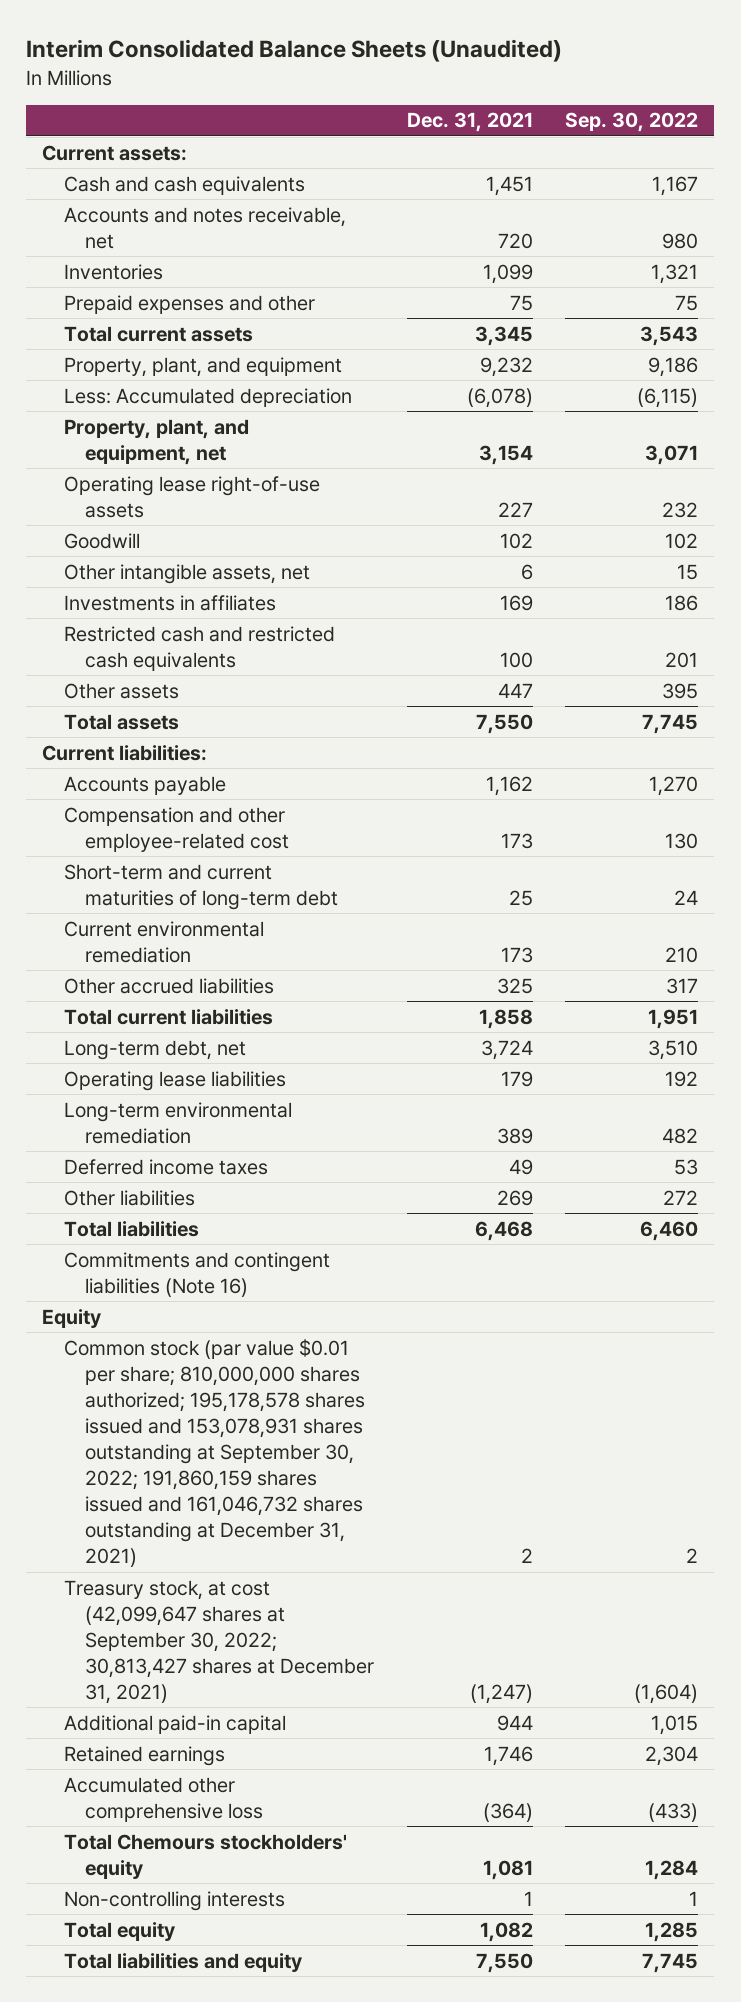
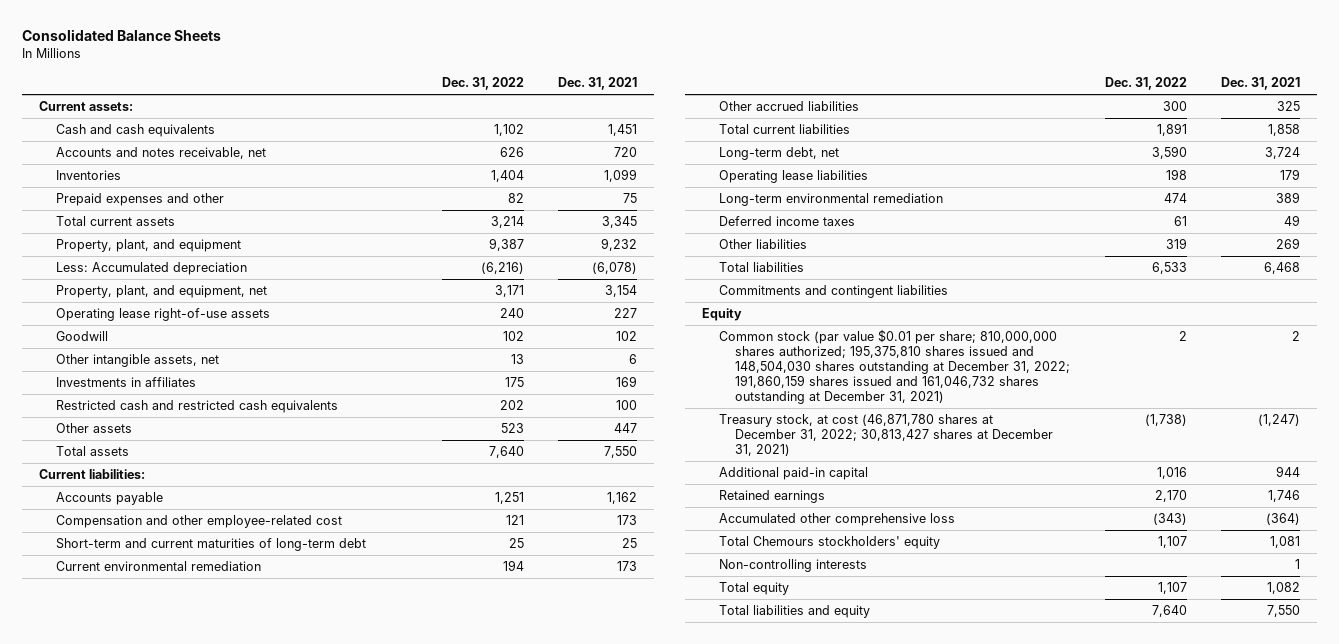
- Interim Consolidated Balance Sheets (Unaudited)
+ Consolidated Balance Sheets
- | Dec. 31, 2021 | Sep. 30, 2022
+ | Dec. 31, 2022 | Dec. 31, 2021
- Commitments and contingent liabilities (Note 16)
+ Commitments and contingent liabilities
- Common stock (par value $0.01 per share; 810,000,000 shares authorized; 195,178,578 shares issued and 153,078,931 shares outstanding at September 30, 2022; 191,860,159 shares issued and 161,046,732 shares outstanding at December 31, 2021) | 2 | 2
- Treasury stock, at cost (42,099,647 shares at September 30, 2022; 30,813,427 shares at December 31, 2021) | (1,247) | (1,604)
+ Common stock (par value $0.01 per share; 810,000,000 shares authorized; 195,375,810 shares issued and 148,504,030 shares outstanding at December 31, 2022; 191,860,159 shares issued and 161,046,732 shares outstanding at December 31, 2021) | 2 | 2
+ Treasury stock, at cost (46,871,780 shares at December 31, 2022; 30,813,427 shares at December 31, 2021) | (1,738) | (1,247)

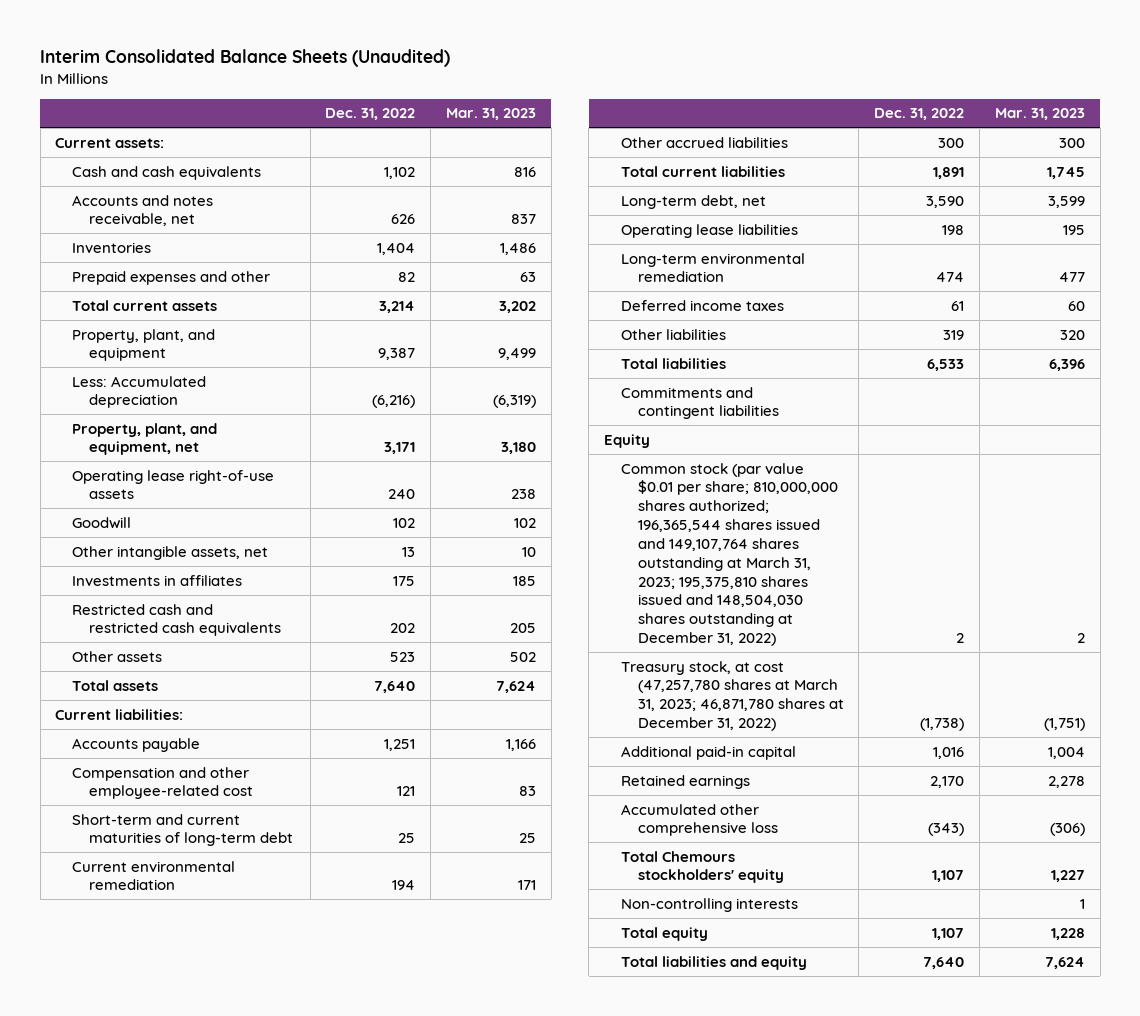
- Consolidated Balance Sheets
+ Interim Consolidated Balance Sheets (Unaudited)
- | Dec. 31, 2022 | Dec. 31, 2021
+ | Dec. 31, 2022 | Mar. 31, 2023
- Common stock (par value $0.01 per share; 810,000,000 shares authorized; 195,375,810 shares issued and 148,504,030 shares outstanding at December 31, 2022; 191,860,159 shares issued and 161,046,732 shares outstanding at December 31, 2021) | 2 | 2
- Treasury stock, at cost (46,871,780 shares at December 31, 2022; 30,813,427 shares at December 31, 2021) | (1,738) | (1,247)
+ Common stock (par value $0.01 per share; 810,000,000 shares authorized; 196,365,544 shares issued and 149,107,764 shares outstanding at March 31, 2023; 195,375,810 shares issued and 148,504,030 shares outstanding at December 31, 2022) | 2 | 2
+ Treasury stock, at cost (47,257,780 shares at March 31, 2023; 46,871,780 shares at December 31, 2022) | (1,738) | (1,751)

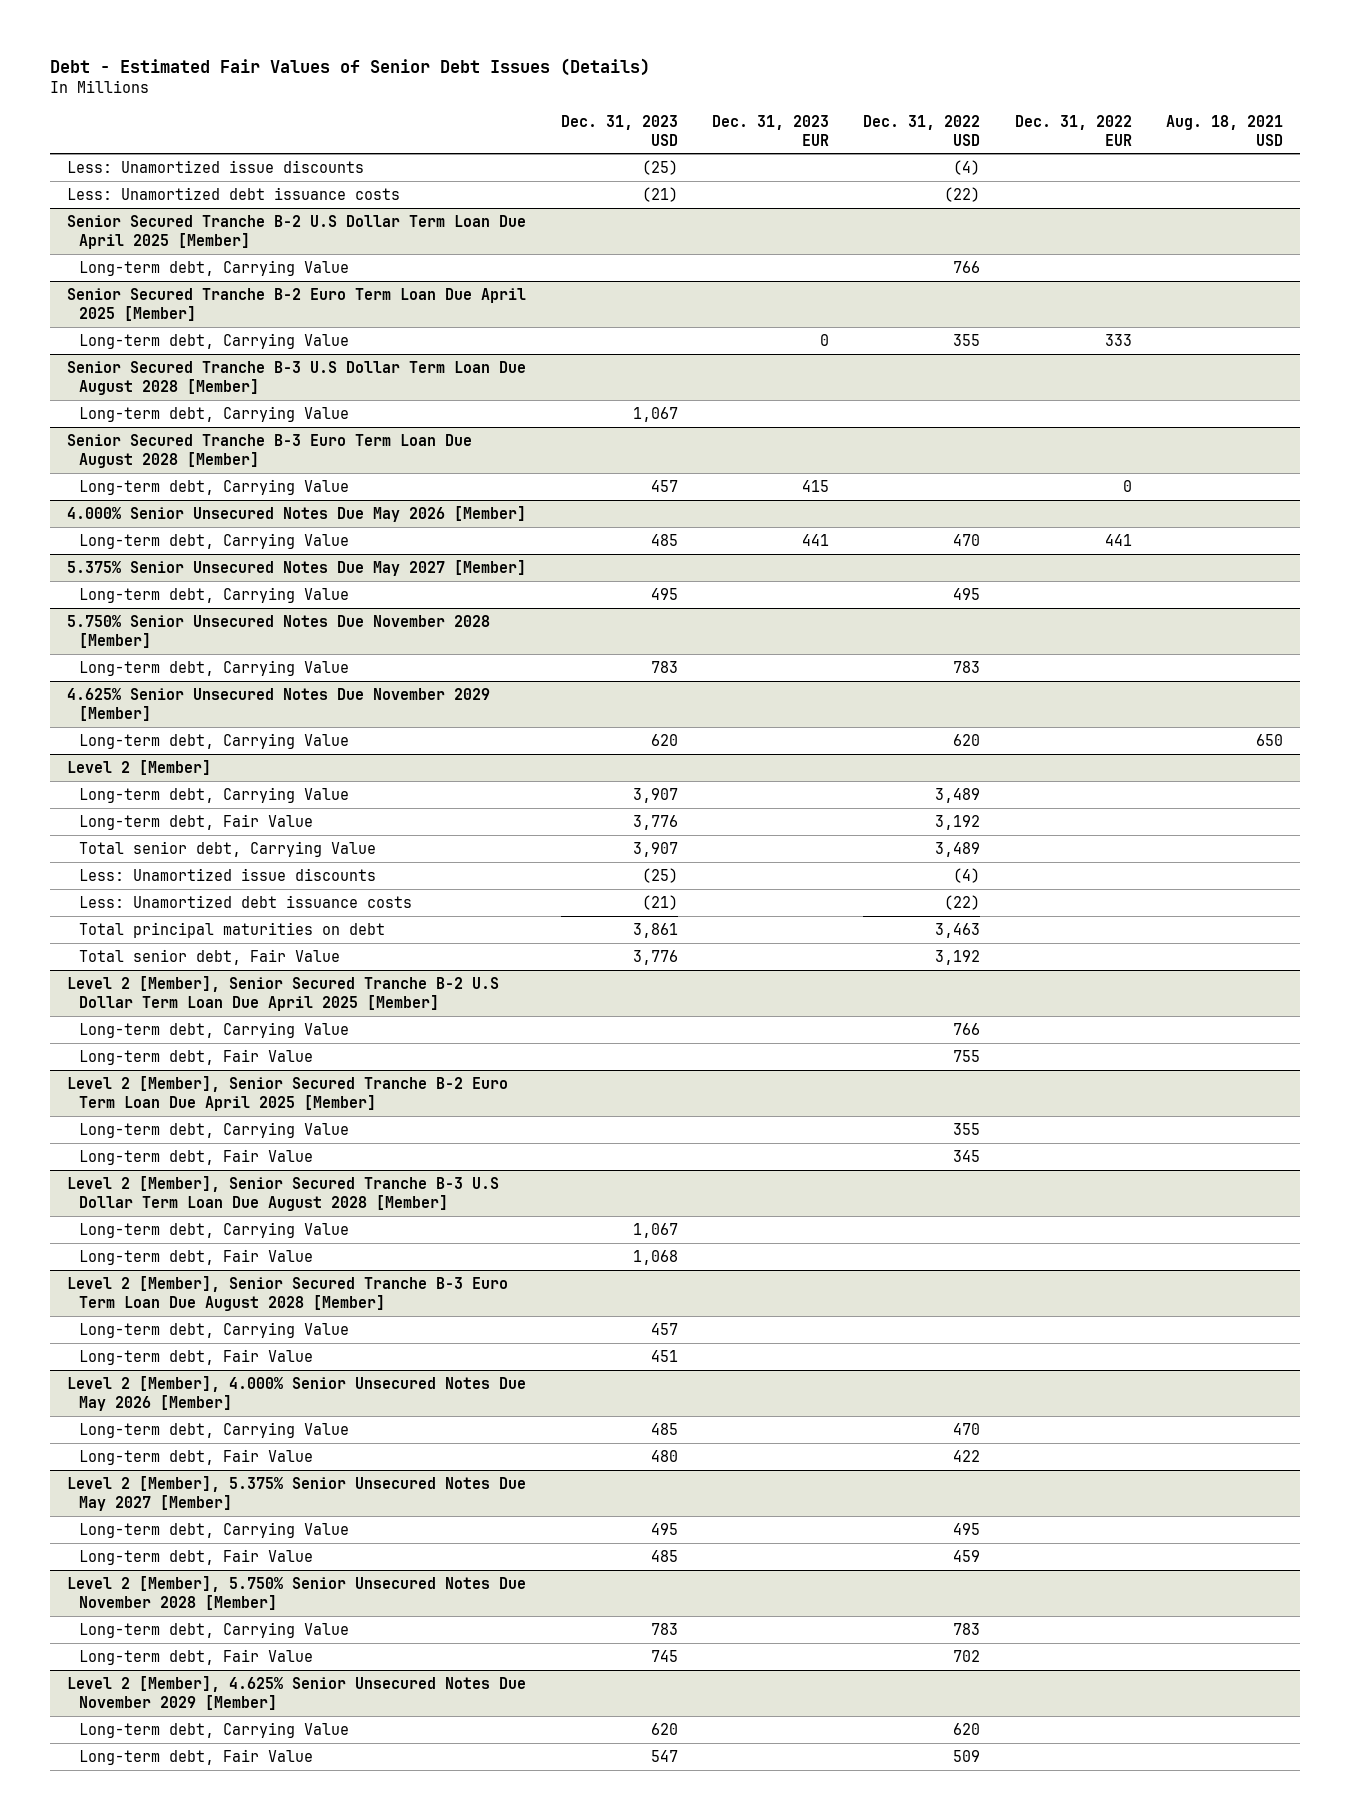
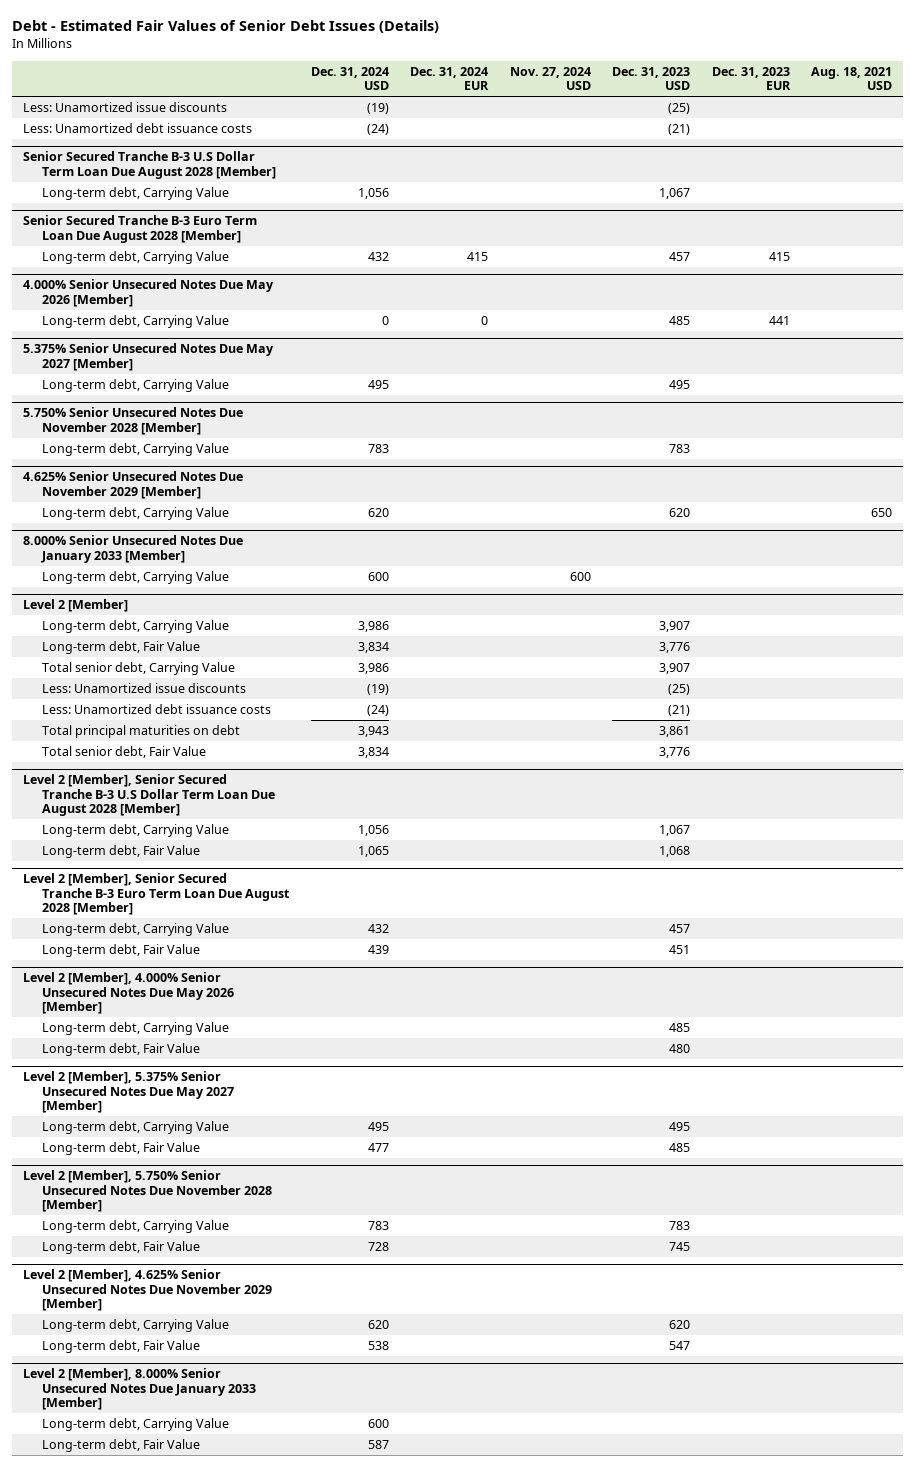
- | Dec. 31, 2023 USD | Dec. 31, 2023 EUR | Dec. 31, 2022 USD | Dec. 31, 2022 EUR | Aug. 18, 2021 USD
+ | Dec. 31, 2024 USD | Dec. 31, 2024 EUR | Nov. 27, 2024 USD | Dec. 31, 2023 USD | Dec. 31, 2023 EUR | Aug. 18, 2021 USD
- Senior Secured Tranche B-2 U.S Dollar Term Loan Due April 2025 [Member]
- Long-term debt, Carrying Value | | | 766 | |
- Senior Secured Tranche B-2 Euro Term Loan Due April 2025 [Member]
- Long-term debt, Carrying Value | | 0 | 355 | 333 |
+ 8.000% Senior Unsecured Notes Due January 2033 [Member]
+ Long-term debt, Carrying Value | 600 | | 600 | | |
- Level 2 [Member], Senior Secured Tranche B-2 U.S Dollar Term Loan Due April 2025 [Member]
- Long-term debt, Carrying Value | | | 766 | |
- Long-term debt, Fair Value | | | 755 | |
- Level 2 [Member], Senior Secured Tranche B-2 Euro Term Loan Due April 2025 [Member]
- Long-term debt, Carrying Value | | | 355 | |
- Long-term debt, Fair Value | | | 345 | |
+ Level 2 [Member], 8.000% Senior Unsecured Notes Due January 2033 [Member]
+ Long-term debt, Carrying Value | 600 | | | | |
+ Long-term debt, Fair Value | 587 | | | | |

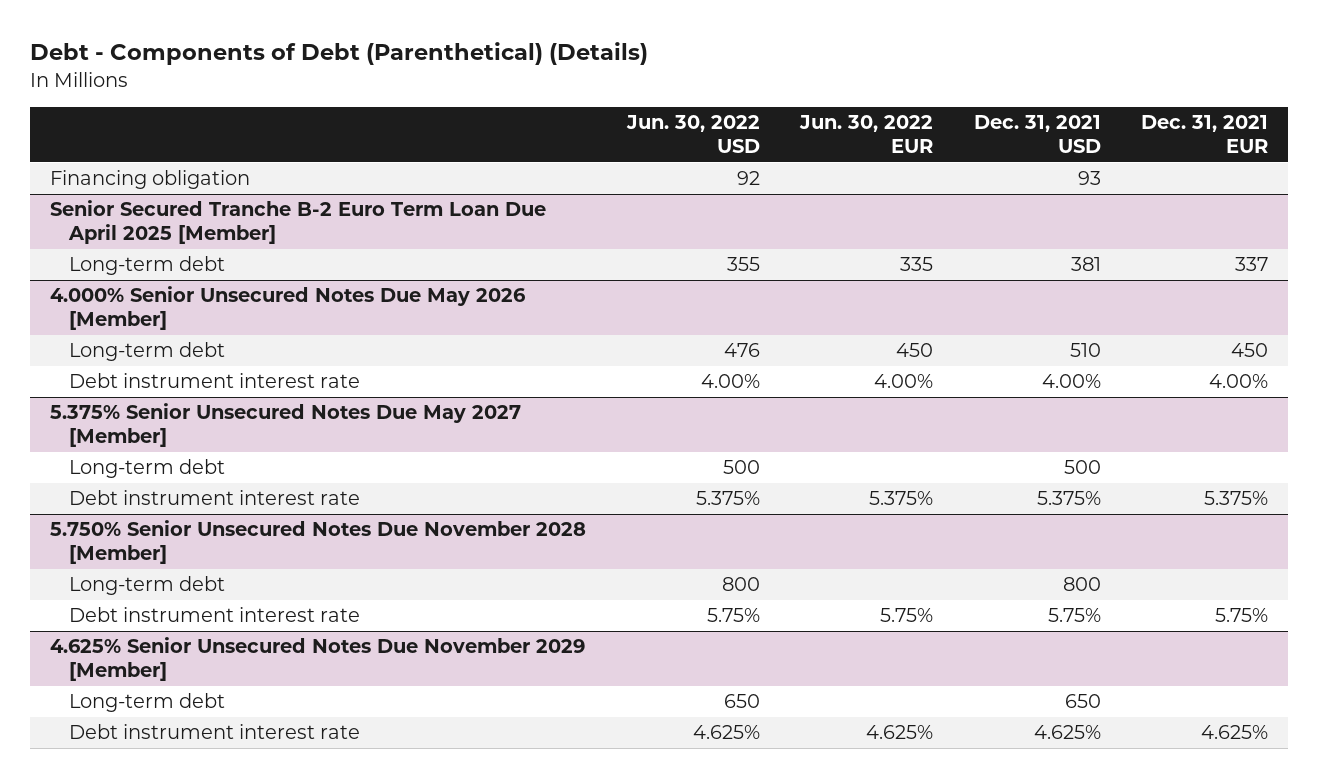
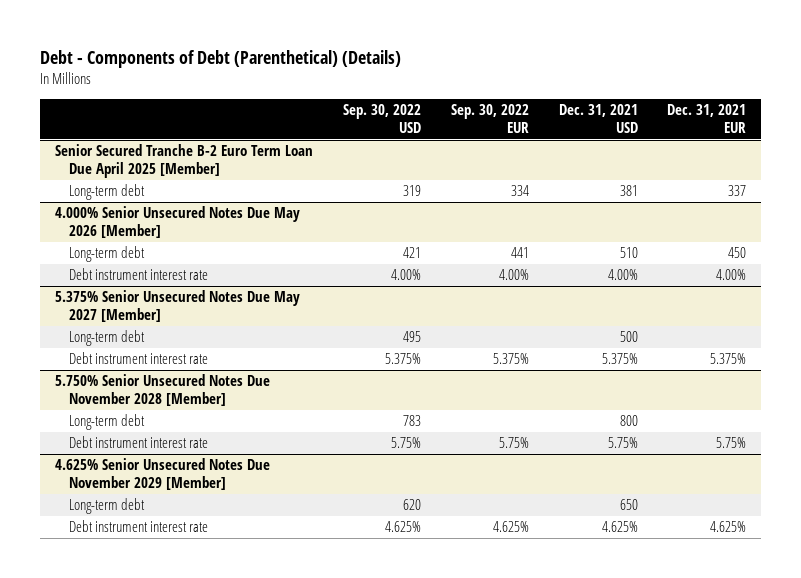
- | Jun. 30, 2022 USD | Jun. 30, 2022 EUR | Dec. 31, 2021 USD | Dec. 31, 2021 EUR
+ | Sep. 30, 2022 USD | Sep. 30, 2022 EUR | Dec. 31, 2021 USD | Dec. 31, 2021 EUR
- Financing obligation | 92 | | 93 |

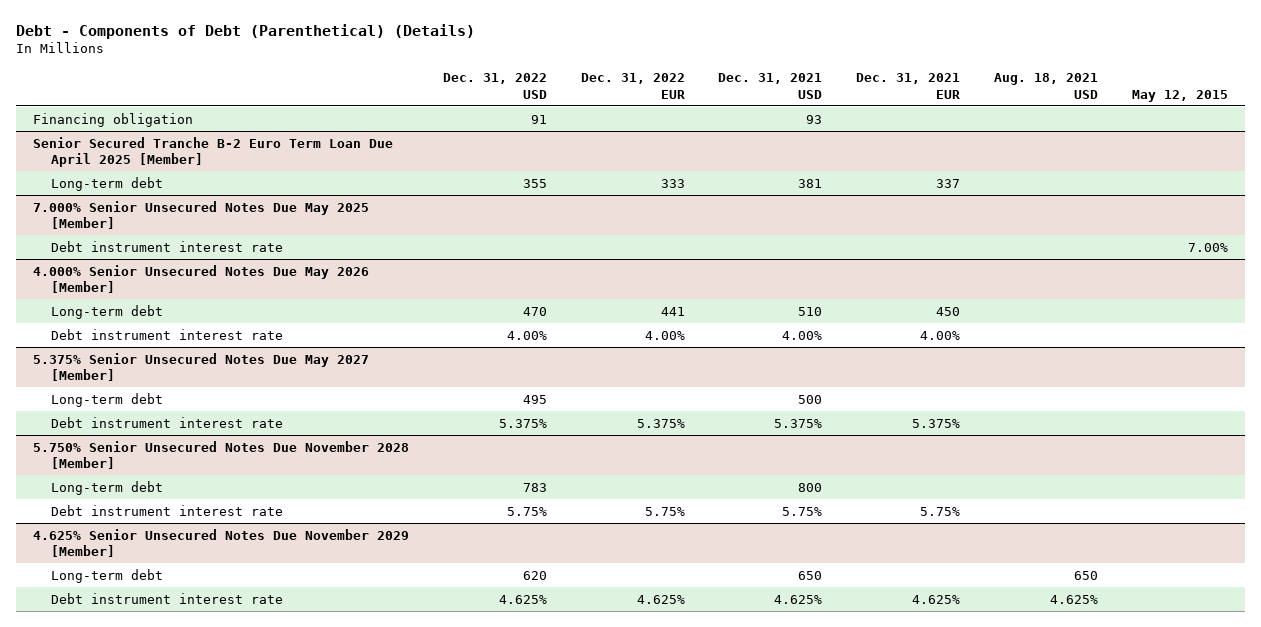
- | Sep. 30, 2022 USD | Sep. 30, 2022 EUR | Dec. 31, 2021 USD | Dec. 31, 2021 EUR
+ | Dec. 31, 2022 USD | Dec. 31, 2022 EUR | Dec. 31, 2021 USD | Dec. 31, 2021 EUR | Aug. 18, 2021 USD | May 12, 2015
+ Financing obligation | 91 | | 93 | | |
+ 7.000% Senior Unsecured Notes Due May 2025 [Member]
+ Debt instrument interest rate | | | | | | 7.00%

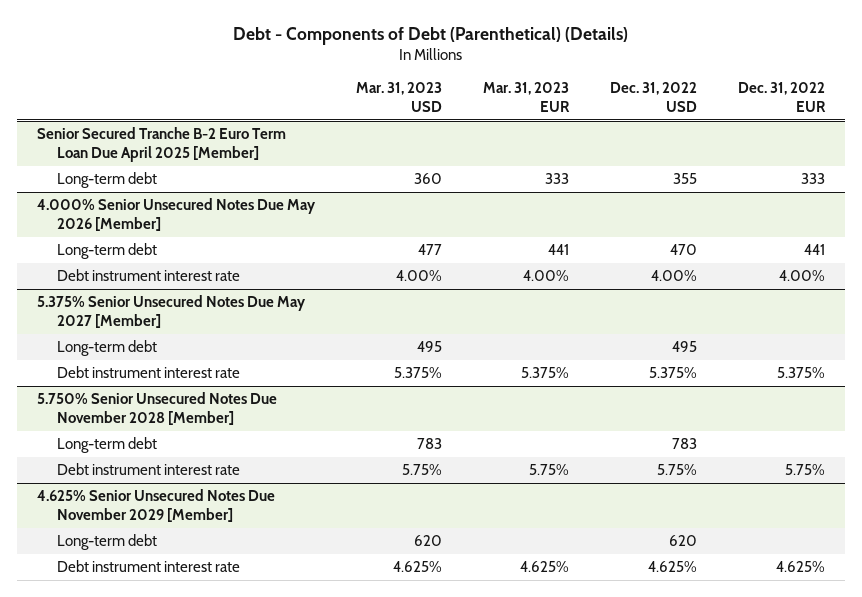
- | Dec. 31, 2022 USD | Dec. 31, 2022 EUR | Dec. 31, 2021 USD | Dec. 31, 2021 EUR | Aug. 18, 2021 USD | May 12, 2015
+ | Mar. 31, 2023 USD | Mar. 31, 2023 EUR | Dec. 31, 2022 USD | Dec. 31, 2022 EUR
- Financing obligation | 91 | | 93 | | |
- 7.000% Senior Unsecured Notes Due May 2025 [Member]
- Debt instrument interest rate | | | | | | 7.00%

